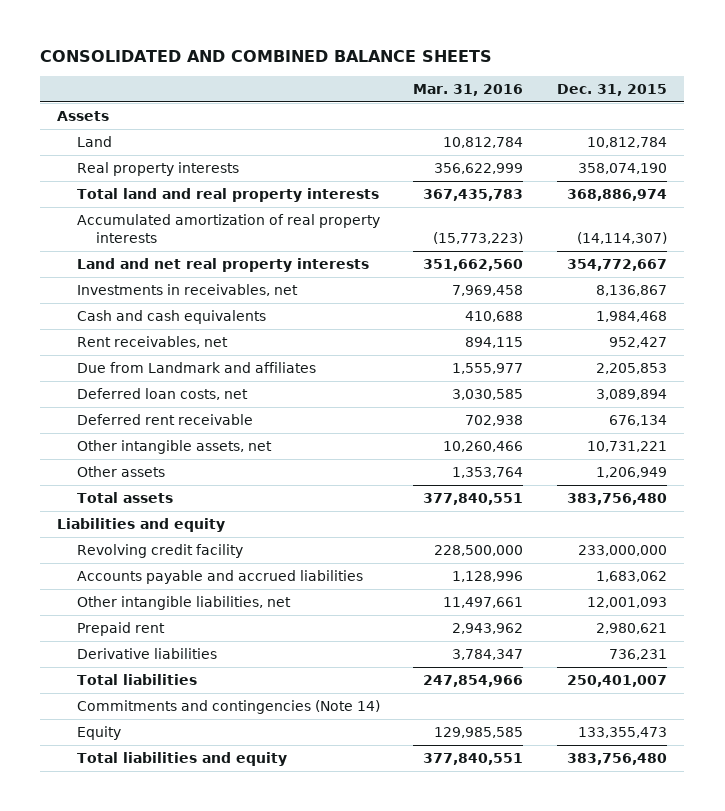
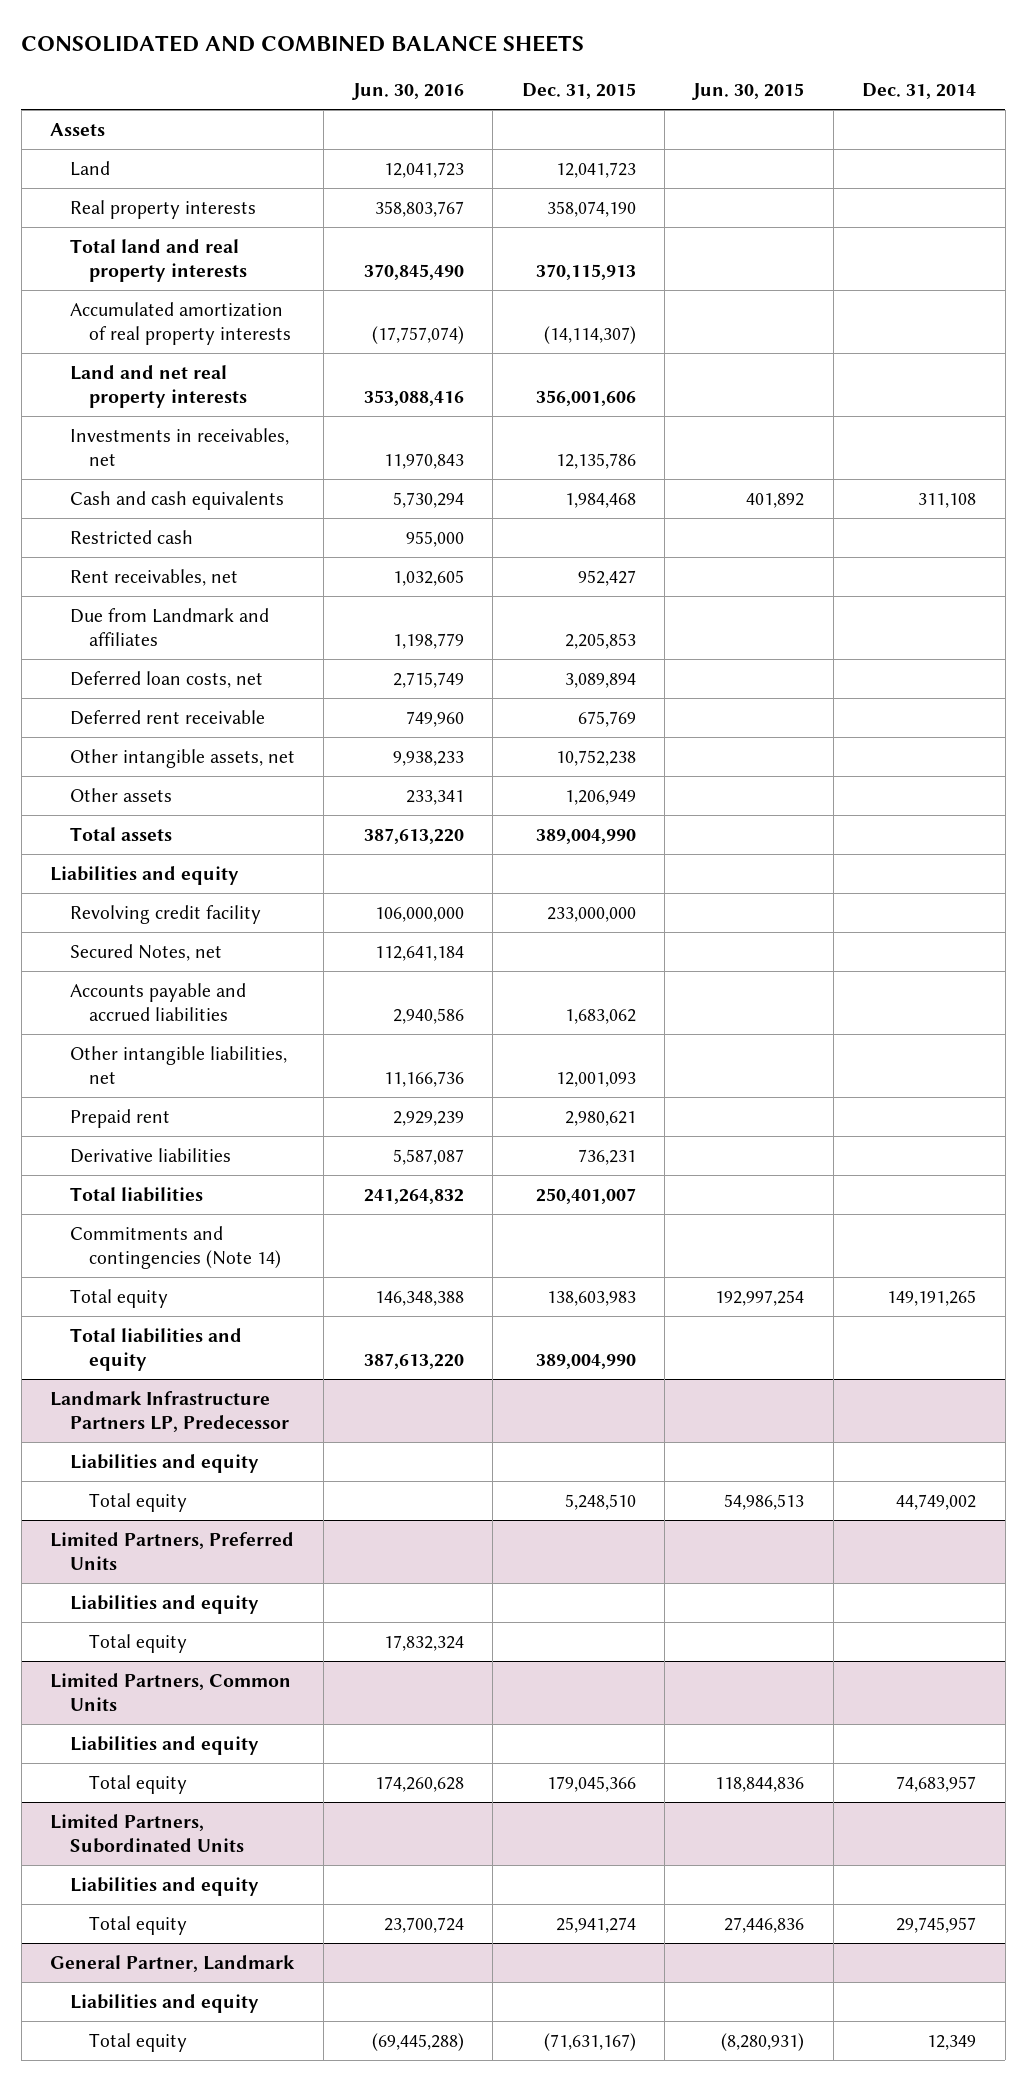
- | Mar. 31, 2016 | Dec. 31, 2015
+ | Jun. 30, 2016 | Dec. 31, 2015 | Jun. 30, 2015 | Dec. 31, 2014
- Land | 10,812,784 | 10,812,784
+ Land | 12,041,723 | 12,041,723 | |
- Total land and real property interests | 367,435,783 | 368,886,974
+ Total land and real property interests | 370,845,490 | 370,115,913 | |
- Land and net real property interests | 351,662,560 | 354,772,667
- Investments in receivables, net | 7,969,458 | 8,136,867
+ Land and net real property interests | 353,088,416 | 356,001,606 | |
+ Investments in receivables, net | 11,970,843 | 12,135,786 | |
+ Restricted cash | 955,000 | | |
- Deferred rent receivable | 702,938 | 676,134
- Other intangible assets, net | 10,260,466 | 10,731,221
+ Deferred rent receivable | 749,960 | 675,769 | |
+ Other intangible assets, net | 9,938,233 | 10,752,238 | |
- Total assets | 377,840,551 | 383,756,480
+ Total assets | 387,613,220 | 389,004,990 | |
+ Secured Notes, net | 112,641,184 | | |
- Equity | 129,985,585 | 133,355,473
- Total liabilities and equity | 377,840,551 | 383,756,480
+ Total equity | 146,348,388 | 138,603,983 | 192,997,254 | 149,191,265
+ Total liabilities and equity | 387,613,220 | 389,004,990 | |
+ Landmark Infrastructure Partners LP, Predecessor
+ Liabilities and equity
+ Total equity | | 5,248,510 | 54,986,513 | 44,749,002
+ Limited Partners, Preferred Units
+ Liabilities and equity
+ Total equity | 17,832,324 | | |
+ Limited Partners, Common Units
+ Liabilities and equity
+ Total equity | 174,260,628 | 179,045,366 | 118,844,836 | 74,683,957
+ Limited Partners, Subordinated Units
+ Liabilities and equity
+ Total equity | 23,700,724 | 25,941,274 | 27,446,836 | 29,745,957
+ General Partner, Landmark
+ Liabilities and equity
+ Total equity | (69,445,288) | (71,631,167) | (8,280,931) | 12,349

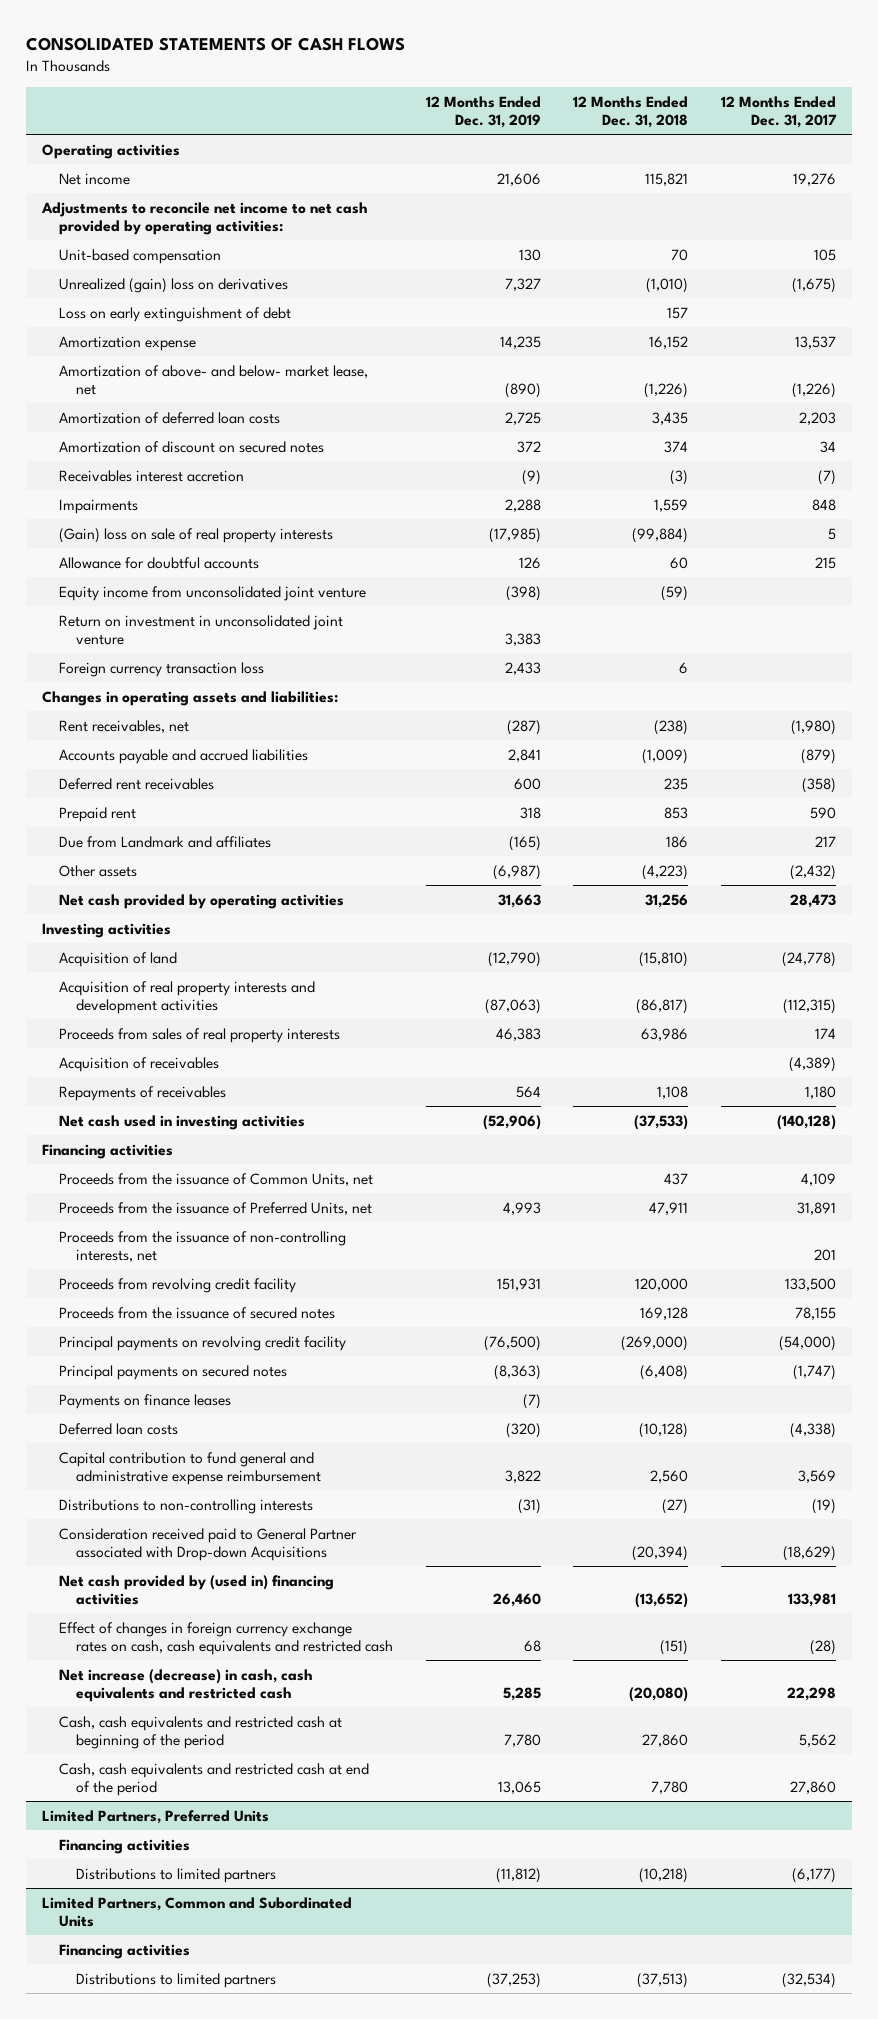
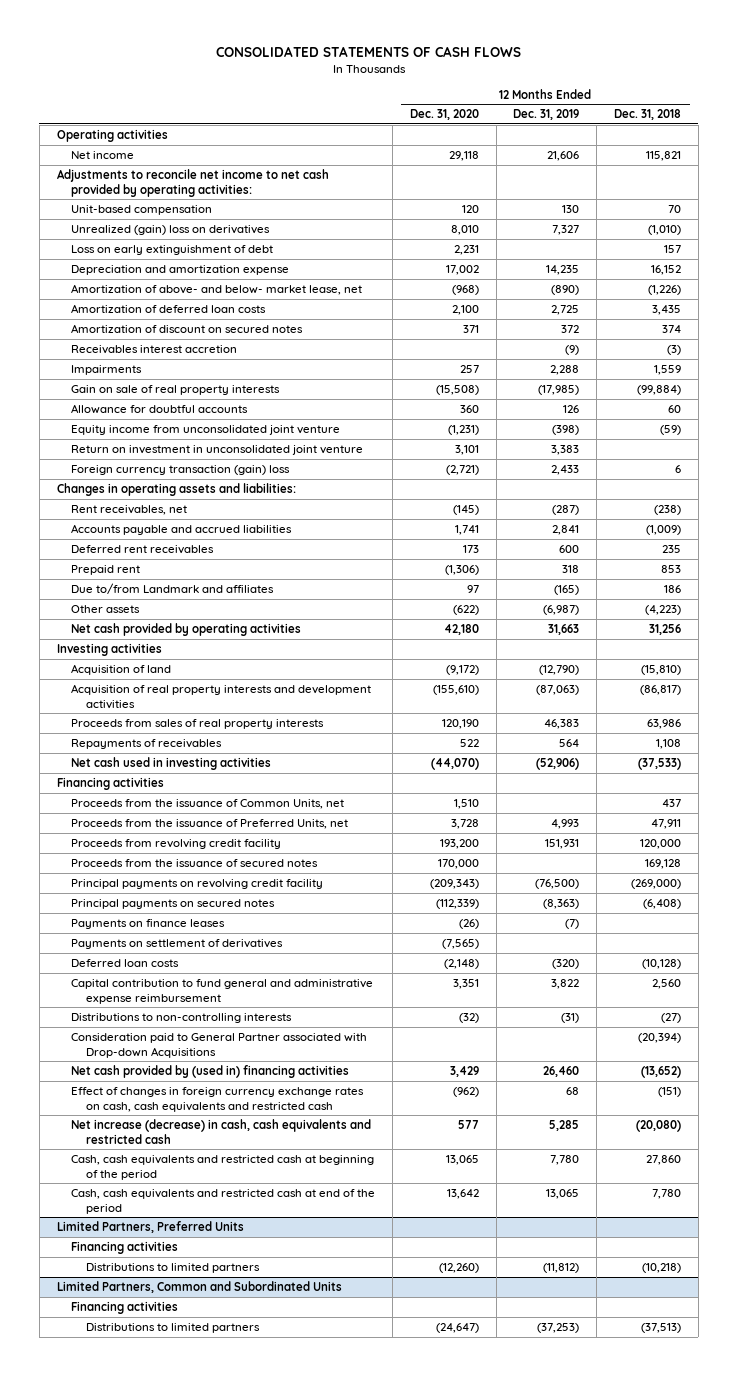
- | 12 Months Ended Dec. 31, 2019 | 12 Months Ended Dec. 31, 2018 | 12 Months Ended Dec. 31, 2017
+ | 12 Months Ended Dec. 31, 2020 | 12 Months Ended Dec. 31, 2019 | 12 Months Ended Dec. 31, 2018
- Amortization expense | 14,235 | 16,152 | 13,537
+ Depreciation and amortization expense | 17,002 | 14,235 | 16,152
- (Gain) loss on sale of real property interests | (17,985) | (99,884) | 5
+ Gain on sale of real property interests | (15,508) | (17,985) | (99,884)
- Foreign currency transaction loss | 2,433 | 6 |
+ Foreign currency transaction (gain) loss | (2,721) | 2,433 | 6
- Due from Landmark and affiliates | (165) | 186 | 217
+ Due to/from Landmark and affiliates | 97 | (165) | 186
- Acquisition of receivables | | | (4,389)
- Proceeds from the issuance of non-controlling interests, net | | | 201
+ Payments on settlement of derivatives | (7,565) | |
- Consideration received paid to General Partner associated with Drop-down Acquisitions | | (20,394) | (18,629)
+ Consideration paid to General Partner associated with Drop-down Acquisitions | | | (20,394)

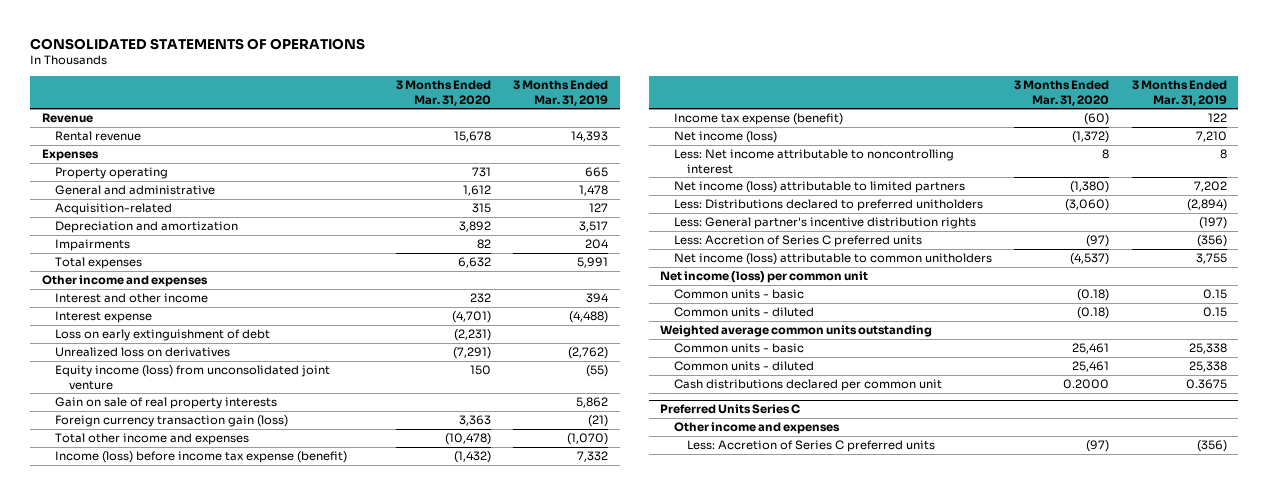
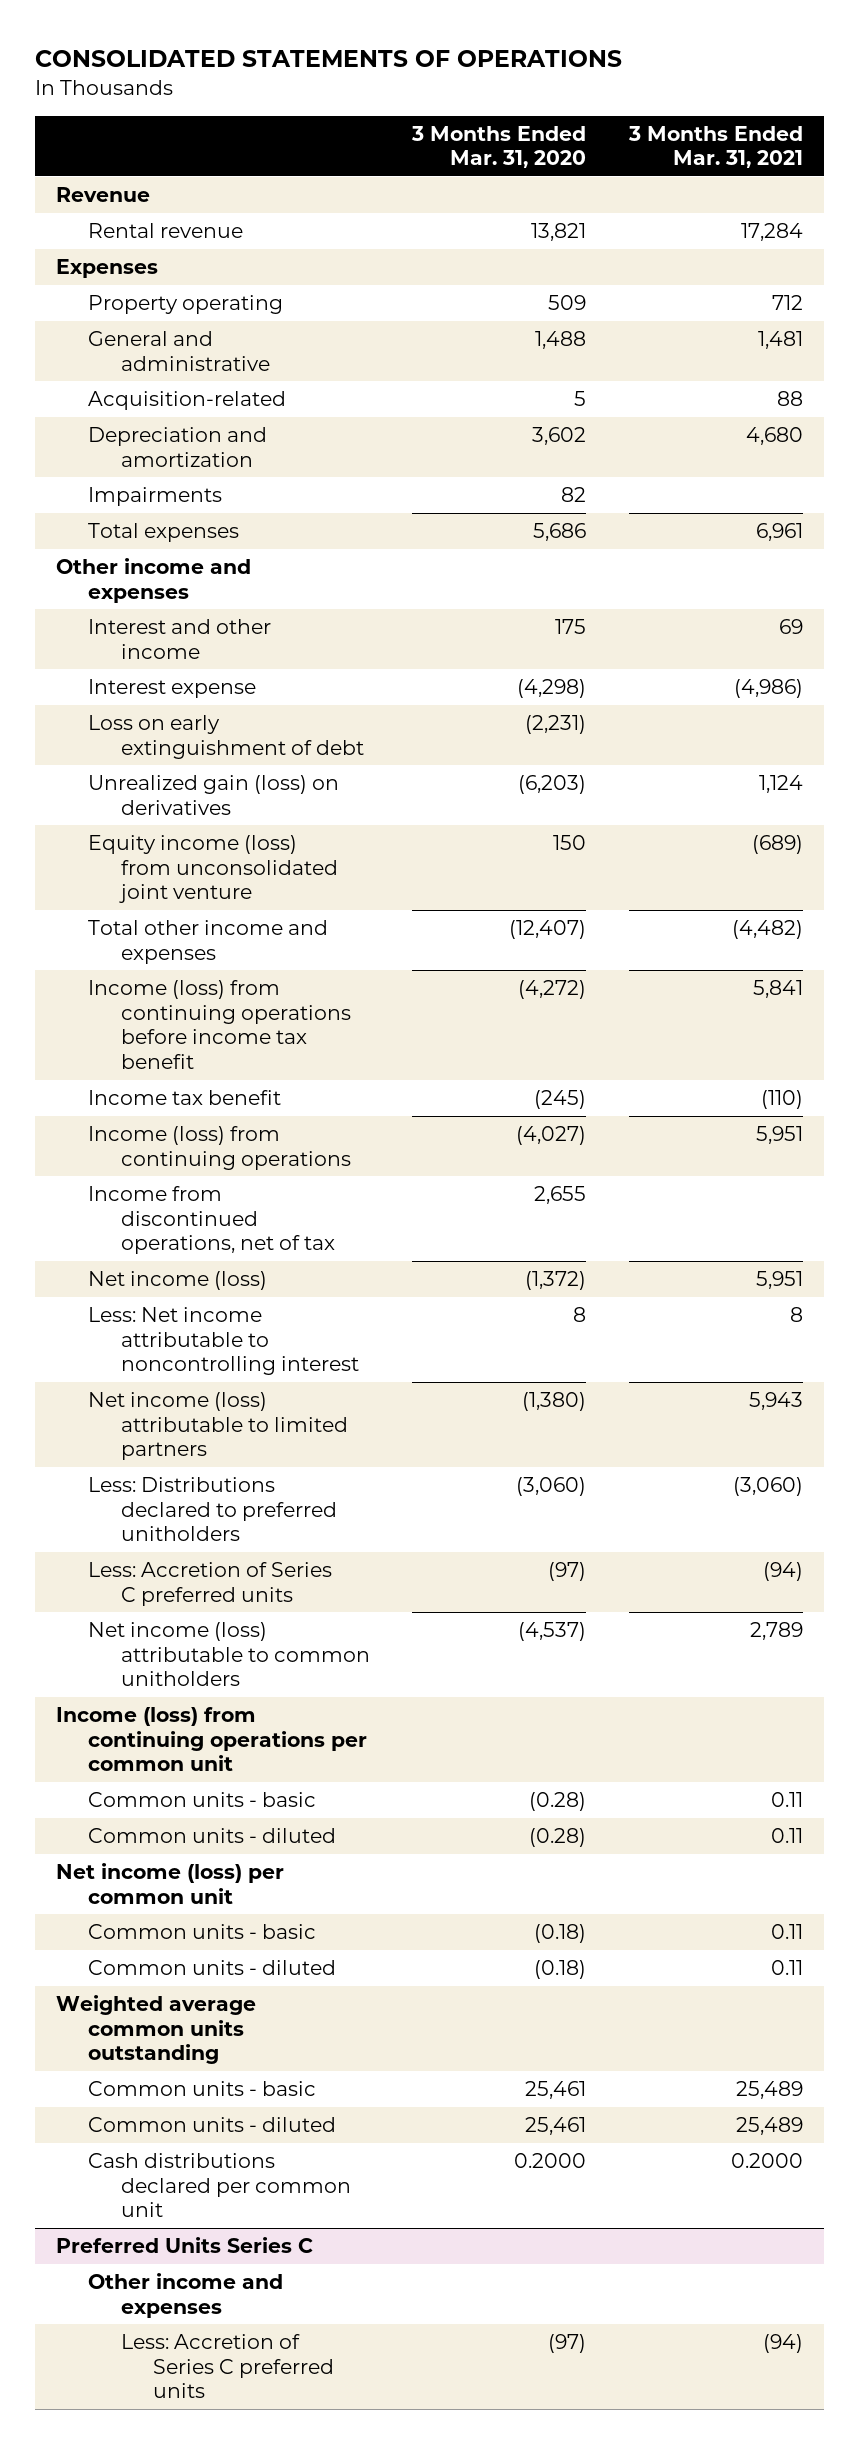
- | 3 Months Ended Mar. 31, 2020 | 3 Months Ended Mar. 31, 2019
+ | 3 Months Ended Mar. 31, 2020 | 3 Months Ended Mar. 31, 2021
- Rental revenue | 15,678 | 14,393
+ Rental revenue | 13,821 | 17,284
- Property operating | 731 | 665
- General and administrative | 1,612 | 1,478
- Acquisition-related | 315 | 127
- Depreciation and amortization | 3,892 | 3,517
+ Property operating | 509 | 712
+ General and administrative | 1,488 | 1,481
+ Acquisition-related | 5 | 88
+ Depreciation and amortization | 3,602 | 4,680
- Total expenses | 6,632 | 5,991
+ Total expenses | 5,686 | 6,961
- Interest and other income | 232 | 394
- Interest expense | (4,701) | (4,488)
+ Interest and other income | 175 | 69
+ Interest expense | (4,298) | (4,986)
- Unrealized loss on derivatives | (7,291) | (2,762)
+ Unrealized gain (loss) on derivatives | (6,203) | 1,124
- Gain on sale of real property interests | | 5,862
- Foreign currency transaction gain (loss) | 3,363 | (21)
- Total other income and expenses | (10,478) | (1,070)
- Income (loss) before income tax expense (benefit) | (1,432) | 7,332
- Income tax expense (benefit) | (60) | 122
+ Total other income and expenses | (12,407) | (4,482)
+ Income (loss) from continuing operations before income tax benefit | (4,272) | 5,841
+ Income tax benefit | (245) | (110)
+ Income (loss) from continuing operations | (4,027) | 5,951
+ Income from discontinued operations, net of tax | 2,655 |
- Less: General partner's incentive distribution rights | | (197)
+ Income (loss) from continuing operations per common unit
+ Common units - basic | (0.28) | 0.11
+ Common units - diluted | (0.28) | 0.11

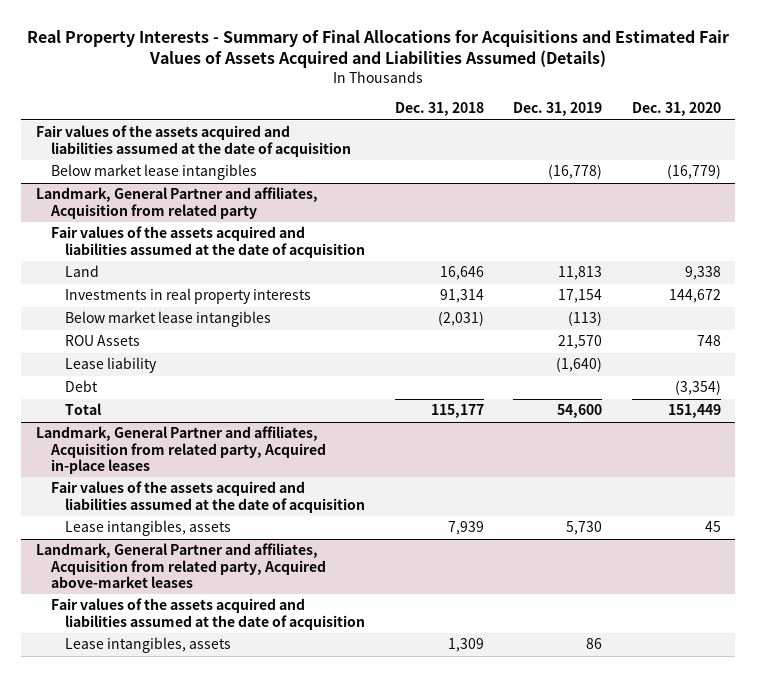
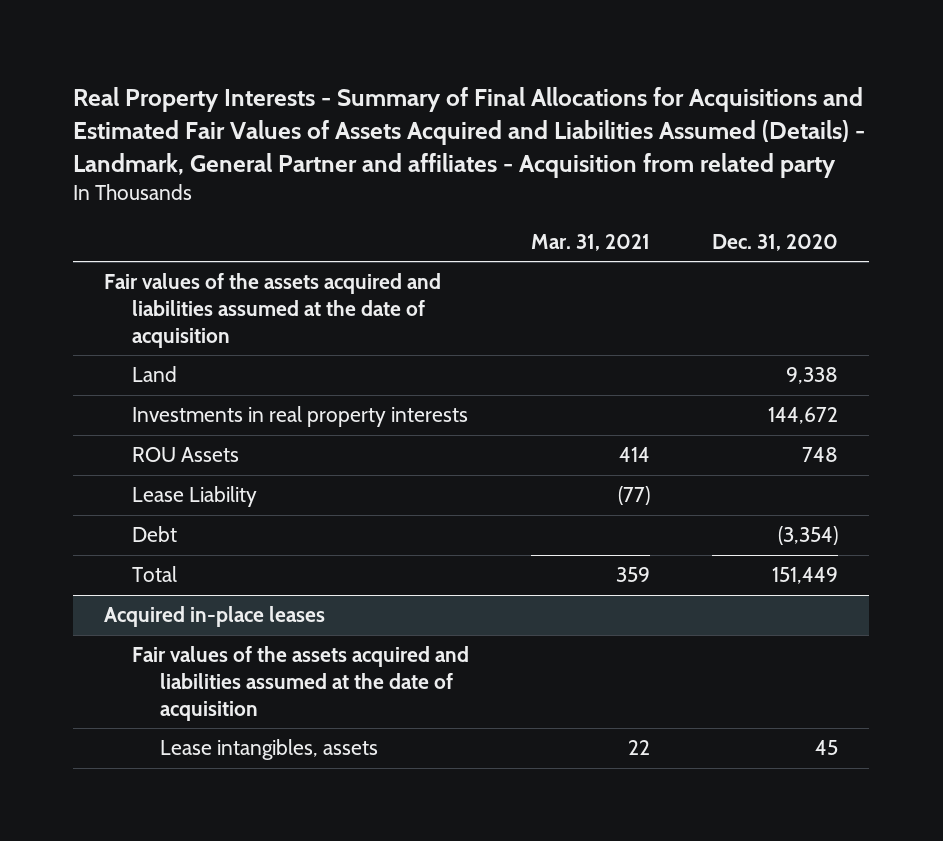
- Real Property Interests - Summary of Final Allocations for Acquisitions and Estimated Fair Values of Assets Acquired and Liabilities Assumed (Details)
+ Real Property Interests - Summary of Final Allocations for Acquisitions and Estimated Fair Values of Assets Acquired and Liabilities Assumed (Details) - Landmark, General Partner and affiliates - Acquisition from related party
- | Dec. 31, 2018 | Dec. 31, 2019 | Dec. 31, 2020
+ | Mar. 31, 2021 | Dec. 31, 2020
- Below market lease intangibles | | (16,778) | (16,779)
- Landmark, General Partner and affiliates, Acquisition from related party
- Fair values of the assets acquired and liabilities assumed at the date of acquisition
- Below market lease intangibles | (2,031) | (113) |
- Lease liability | | (1,640) |
+ Lease Liability | (77) |
- Landmark, General Partner and affiliates, Acquisition from related party, Acquired in-place leases
+ Acquired in-place leases
- Landmark, General Partner and affiliates, Acquisition from related party, Acquired above-market leases
- Fair values of the assets acquired and liabilities assumed at the date of acquisition
- Lease intangibles, assets | 1,309 | 86 |

